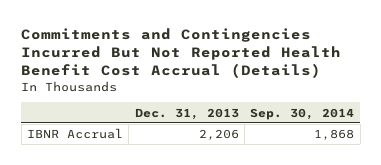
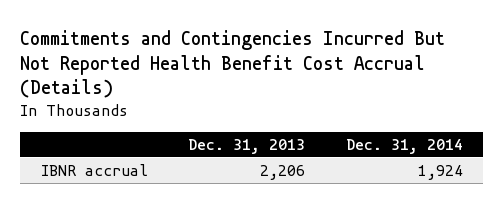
- | Dec. 31, 2013 | Sep. 30, 2014
+ | Dec. 31, 2013 | Dec. 31, 2014
- IBNR Accrual | 2,206 | 1,868
+ IBNR accrual | 2,206 | 1,924

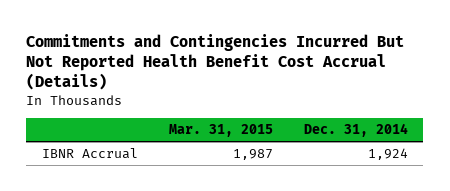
- | Dec. 31, 2013 | Dec. 31, 2014
+ | Mar. 31, 2015 | Dec. 31, 2014
- IBNR accrual | 2,206 | 1,924
+ IBNR Accrual | 1,987 | 1,924

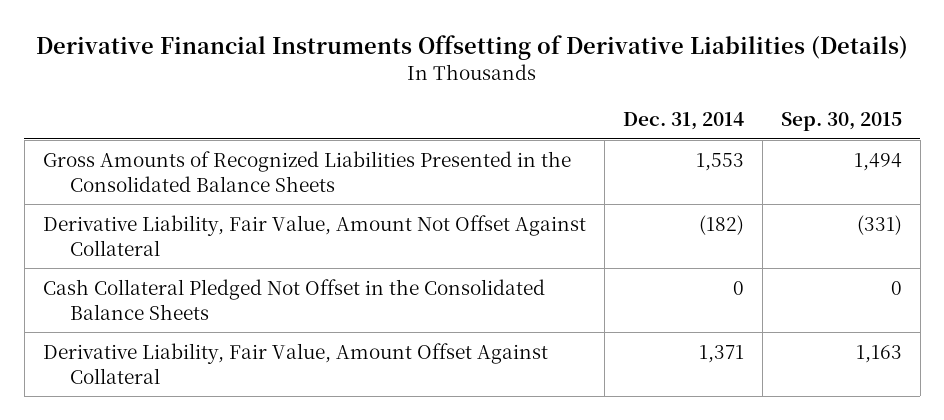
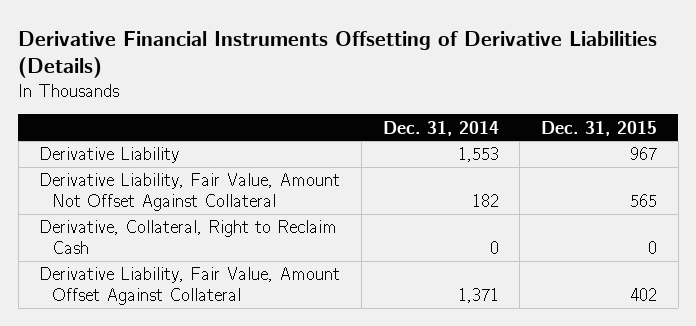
- | Dec. 31, 2014 | Sep. 30, 2015
+ | Dec. 31, 2014 | Dec. 31, 2015
- Gross Amounts of Recognized Liabilities Presented in the Consolidated Balance Sheets | 1,553 | 1,494
- Derivative Liability, Fair Value, Amount Not Offset Against Collateral | (182) | (331)
- Cash Collateral Pledged Not Offset in the Consolidated Balance Sheets | 0 | 0
+ Derivative Liability | 1,553 | 967
+ Derivative Liability, Fair Value, Amount Not Offset Against Collateral | 182 | 565
+ Derivative, Collateral, Right to Reclaim Cash | 0 | 0

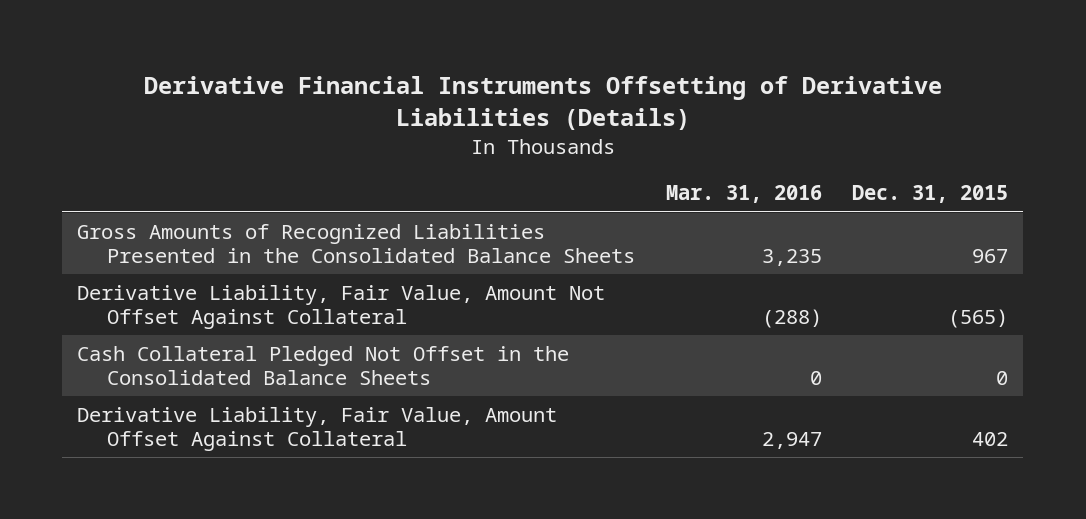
- | Dec. 31, 2014 | Dec. 31, 2015
+ | Mar. 31, 2016 | Dec. 31, 2015
- Derivative Liability | 1,553 | 967
- Derivative Liability, Fair Value, Amount Not Offset Against Collateral | 182 | 565
- Derivative, Collateral, Right to Reclaim Cash | 0 | 0
+ Gross Amounts of Recognized Liabilities Presented in the Consolidated Balance Sheets | 3,235 | 967
+ Derivative Liability, Fair Value, Amount Not Offset Against Collateral | (288) | (565)
+ Cash Collateral Pledged Not Offset in the Consolidated Balance Sheets | 0 | 0

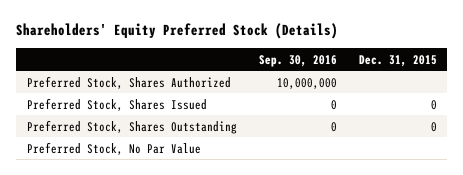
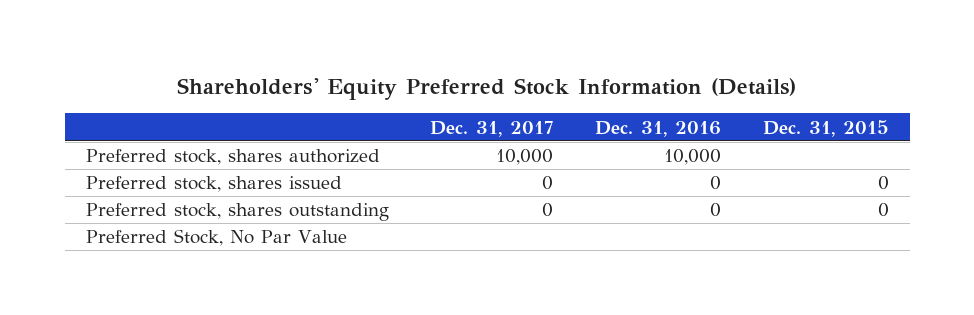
- Shareholders' Equity Preferred Stock (Details)
+ Shareholders' Equity Preferred Stock Information (Details)
- | Sep. 30, 2016 | Dec. 31, 2015
+ | Dec. 31, 2017 | Dec. 31, 2016 | Dec. 31, 2015
- Preferred Stock, Shares Authorized | 10,000,000 |
- Preferred Stock, Shares Issued | 0 | 0
- Preferred Stock, Shares Outstanding | 0 | 0
+ Preferred stock, shares authorized | 10,000 | 10,000 |
+ Preferred stock, shares issued | 0 | 0 | 0
+ Preferred stock, shares outstanding | 0 | 0 | 0

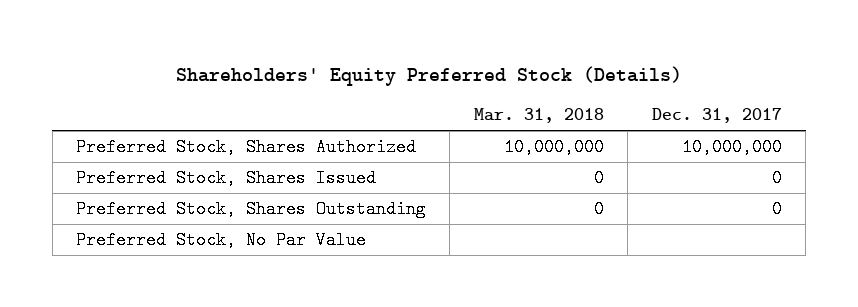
- Shareholders' Equity Preferred Stock Information (Details)
+ Shareholders' Equity Preferred Stock (Details)
- | Dec. 31, 2017 | Dec. 31, 2016 | Dec. 31, 2015
+ | Mar. 31, 2018 | Dec. 31, 2017
- Preferred stock, shares authorized | 10,000 | 10,000 |
- Preferred stock, shares issued | 0 | 0 | 0
- Preferred stock, shares outstanding | 0 | 0 | 0
+ Preferred Stock, Shares Authorized | 10,000,000 | 10,000,000
+ Preferred Stock, Shares Issued | 0 | 0
+ Preferred Stock, Shares Outstanding | 0 | 0

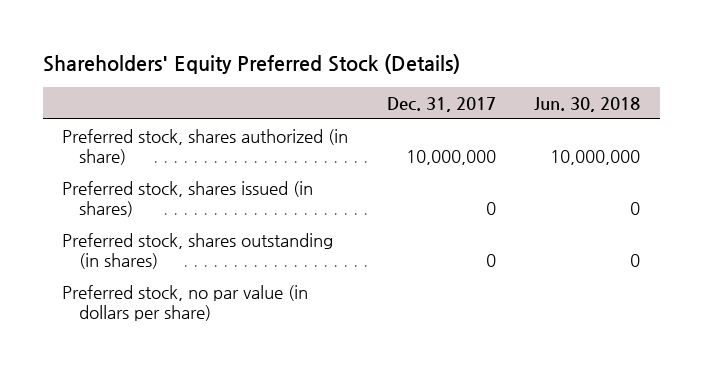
- | Mar. 31, 2018 | Dec. 31, 2017
+ | Dec. 31, 2017 | Jun. 30, 2018
- Preferred Stock, Shares Authorized | 10,000,000 | 10,000,000
- Preferred Stock, Shares Issued | 0 | 0
- Preferred Stock, Shares Outstanding | 0 | 0
- Preferred Stock, No Par Value
+ Preferred stock, shares authorized (in share) | 10,000,000 | 10,000,000
+ Preferred stock, shares issued (in shares) | 0 | 0
+ Preferred stock, shares outstanding (in shares) | 0 | 0
+ Preferred stock, no par value (in dollars per share)

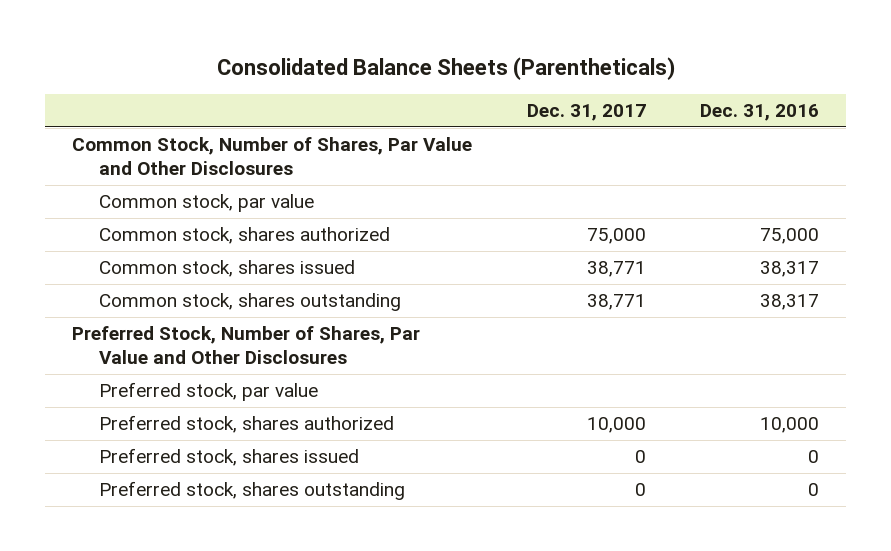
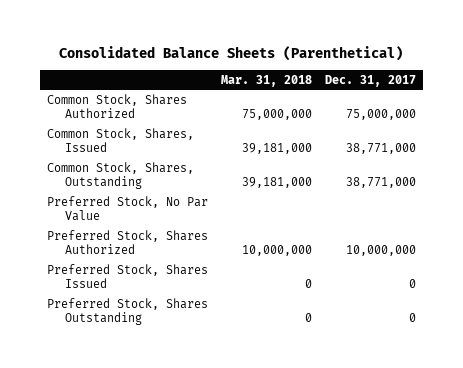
- Consolidated Balance Sheets (Parentheticals)
+ Consolidated Balance Sheets (Parenthetical)
- | Dec. 31, 2017 | Dec. 31, 2016
+ | Mar. 31, 2018 | Dec. 31, 2017
- Common Stock, Number of Shares, Par Value and Other Disclosures
- Common stock, par value
- Common stock, shares authorized | 75,000 | 75,000
- Common stock, shares issued | 38,771 | 38,317
- Common stock, shares outstanding | 38,771 | 38,317
- Preferred Stock, Number of Shares, Par Value and Other Disclosures
- Preferred stock, par value
- Preferred stock, shares authorized | 10,000 | 10,000
- Preferred stock, shares issued | 0 | 0
- Preferred stock, shares outstanding | 0 | 0
+ Common Stock, Shares Authorized | 75,000,000 | 75,000,000
+ Common Stock, Shares, Issued | 39,181,000 | 38,771,000
+ Common Stock, Shares, Outstanding | 39,181,000 | 38,771,000
+ Preferred Stock, No Par Value
+ Preferred Stock, Shares Authorized | 10,000,000 | 10,000,000
+ Preferred Stock, Shares Issued | 0 | 0
+ Preferred Stock, Shares Outstanding | 0 | 0

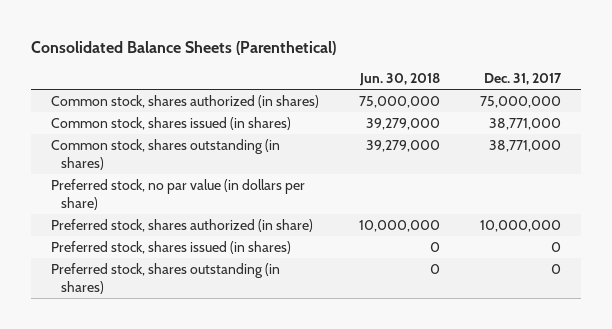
- | Mar. 31, 2018 | Dec. 31, 2017
+ | Jun. 30, 2018 | Dec. 31, 2017
- Common Stock, Shares Authorized | 75,000,000 | 75,000,000
- Common Stock, Shares, Issued | 39,181,000 | 38,771,000
- Common Stock, Shares, Outstanding | 39,181,000 | 38,771,000
- Preferred Stock, No Par Value
- Preferred Stock, Shares Authorized | 10,000,000 | 10,000,000
- Preferred Stock, Shares Issued | 0 | 0
- Preferred Stock, Shares Outstanding | 0 | 0
+ Common stock, shares authorized (in shares) | 75,000,000 | 75,000,000
+ Common stock, shares issued (in shares) | 39,279,000 | 38,771,000
+ Common stock, shares outstanding (in shares) | 39,279,000 | 38,771,000
+ Preferred stock, no par value (in dollars per share)
+ Preferred stock, shares authorized (in share) | 10,000,000 | 10,000,000
+ Preferred stock, shares issued (in shares) | 0 | 0
+ Preferred stock, shares outstanding (in shares) | 0 | 0

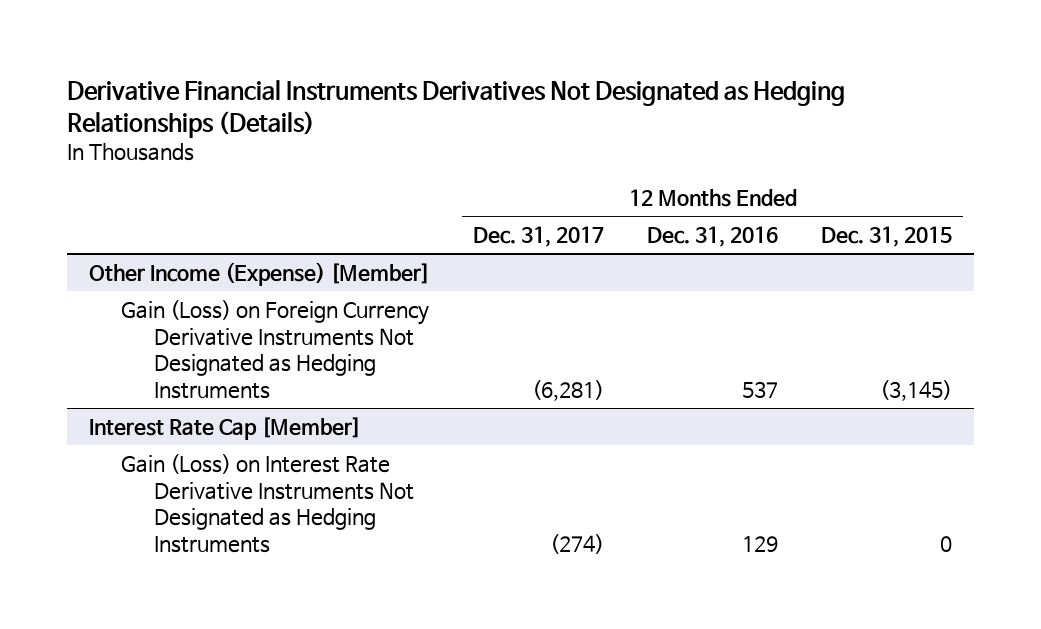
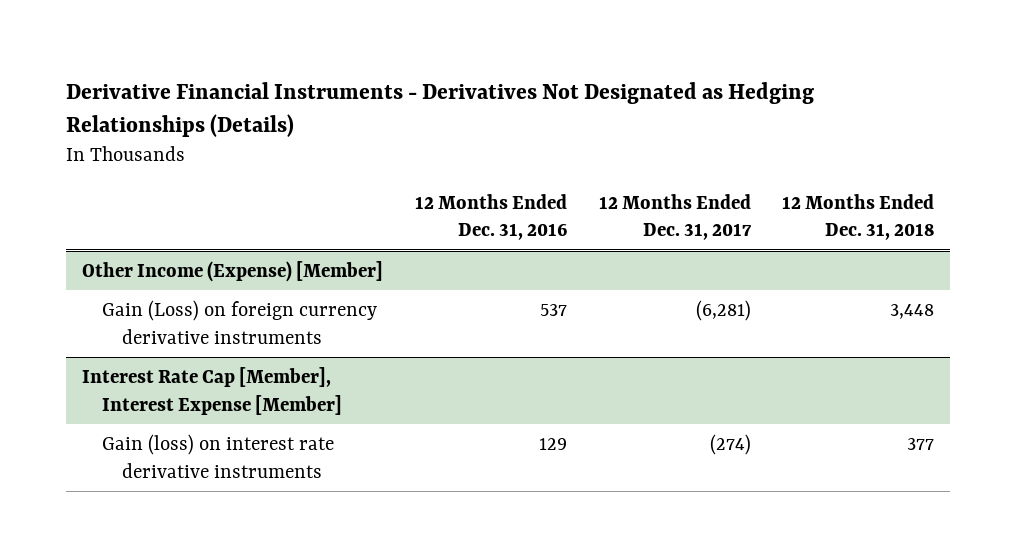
- Derivative Financial Instruments Derivatives Not Designated as Hedging Relationships (Details)
+ Derivative Financial Instruments - Derivatives Not Designated as Hedging Relationships (Details)
- | 12 Months Ended Dec. 31, 2017 | 12 Months Ended Dec. 31, 2016 | 12 Months Ended Dec. 31, 2015
+ | 12 Months Ended Dec. 31, 2016 | 12 Months Ended Dec. 31, 2017 | 12 Months Ended Dec. 31, 2018
@ Other Income (Expense) [Member]
- Gain (Loss) on Foreign Currency Derivative Instruments Not Designated as Hedging Instruments | (6,281) | 537 | (3,145)
- Interest Rate Cap [Member]
- Gain (Loss) on Interest Rate Derivative Instruments Not Designated as Hedging Instruments | (274) | 129 | 0
@ Other Income (Expense) [Member]
+ Gain (Loss) on foreign currency derivative instruments | 537 | (6,281) | 3,448
+ Interest Rate Cap [Member], Interest Expense [Member]
+ Gain (loss) on interest rate derivative instruments | 129 | (274) | 377

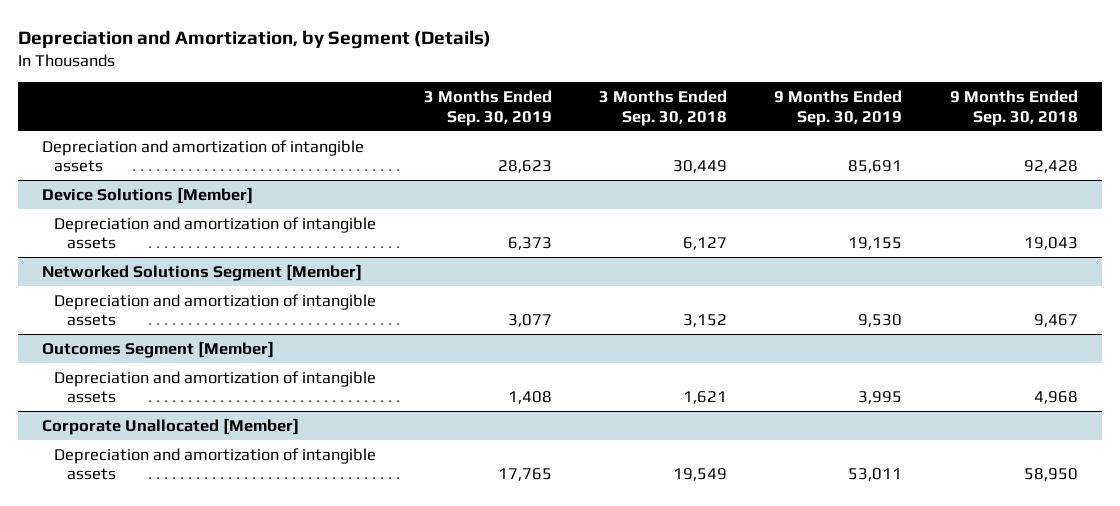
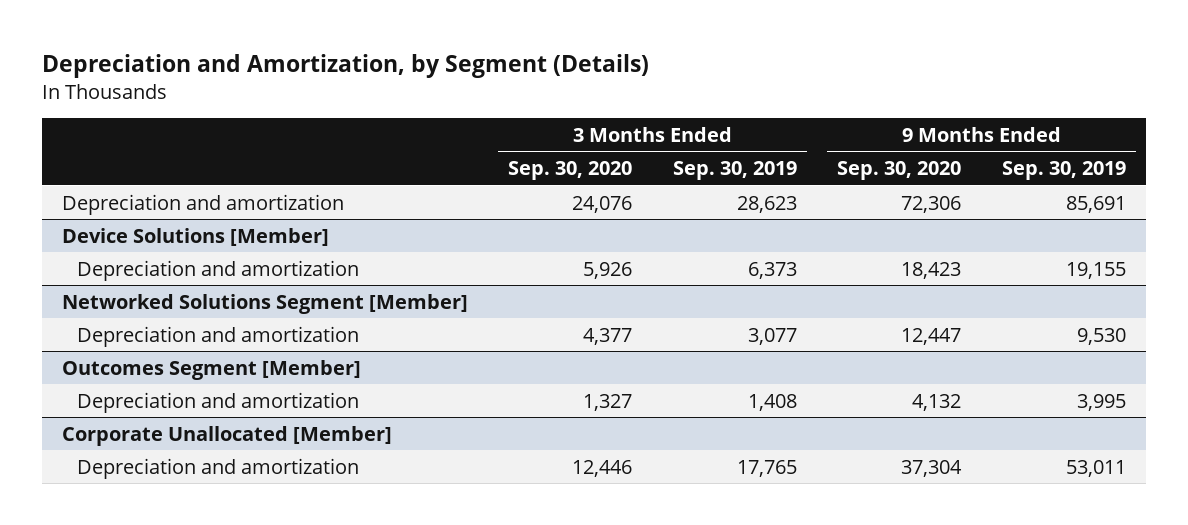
- | 3 Months Ended Sep. 30, 2019 | 3 Months Ended Sep. 30, 2018 | 9 Months Ended Sep. 30, 2019 | 9 Months Ended Sep. 30, 2018
+ | 3 Months Ended Sep. 30, 2020 | 3 Months Ended Sep. 30, 2019 | 9 Months Ended Sep. 30, 2020 | 9 Months Ended Sep. 30, 2019
- Depreciation and amortization of intangible assets | 28,623 | 30,449 | 85,691 | 92,428
+ Depreciation and amortization | 24,076 | 28,623 | 72,306 | 85,691
@ Device Solutions [Member]
- Depreciation and amortization of intangible assets | 6,373 | 6,127 | 19,155 | 19,043
+ Depreciation and amortization | 5,926 | 6,373 | 18,423 | 19,155
@ Networked Solutions Segment [Member]
- Depreciation and amortization of intangible assets | 3,077 | 3,152 | 9,530 | 9,467
+ Depreciation and amortization | 4,377 | 3,077 | 12,447 | 9,530
@ Outcomes Segment [Member]
- Depreciation and amortization of intangible assets | 1,408 | 1,621 | 3,995 | 4,968
+ Depreciation and amortization | 1,327 | 1,408 | 4,132 | 3,995
@ Corporate Unallocated [Member]
- Depreciation and amortization of intangible assets | 17,765 | 19,549 | 53,011 | 58,950
+ Depreciation and amortization | 12,446 | 17,765 | 37,304 | 53,011

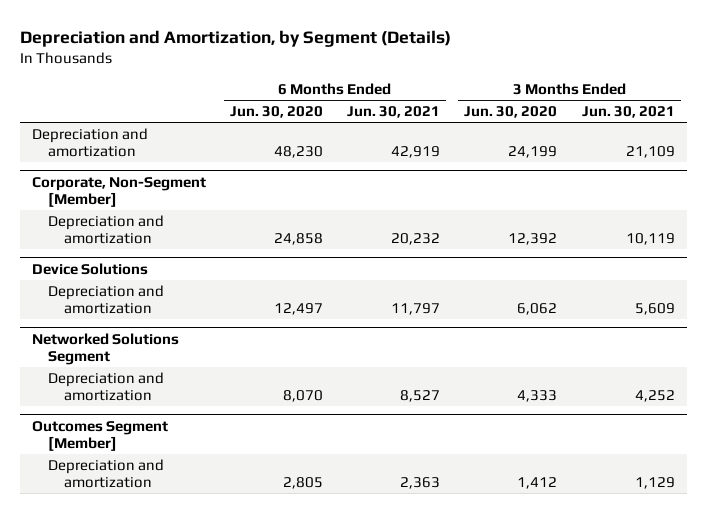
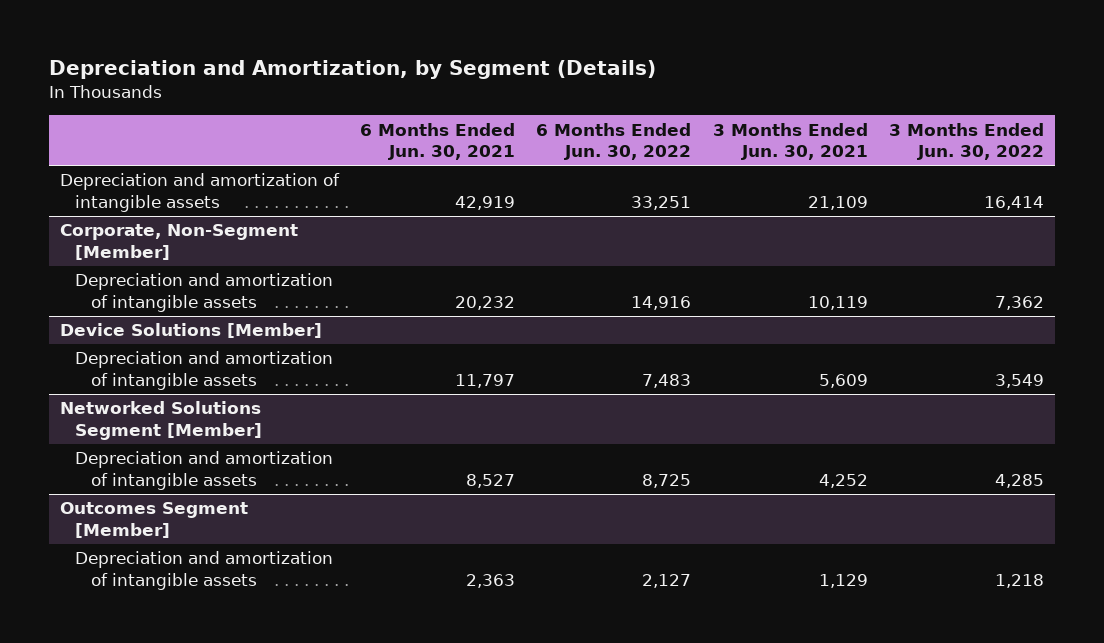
- | 6 Months Ended Jun. 30, 2020 | 6 Months Ended Jun. 30, 2021 | 3 Months Ended Jun. 30, 2020 | 3 Months Ended Jun. 30, 2021
+ | 6 Months Ended Jun. 30, 2021 | 6 Months Ended Jun. 30, 2022 | 3 Months Ended Jun. 30, 2021 | 3 Months Ended Jun. 30, 2022
- Depreciation and amortization | 48,230 | 42,919 | 24,199 | 21,109
+ Depreciation and amortization of intangible assets | 42,919 | 33,251 | 21,109 | 16,414
@ Corporate, Non-Segment [Member]
- Depreciation and amortization | 24,858 | 20,232 | 12,392 | 10,119
- Device Solutions
- Depreciation and amortization | 12,497 | 11,797 | 6,062 | 5,609
- Networked Solutions Segment
- Depreciation and amortization | 8,070 | 8,527 | 4,333 | 4,252
@ Corporate, Non-Segment [Member]
+ Depreciation and amortization of intangible assets | 20,232 | 14,916 | 10,119 | 7,362
+ Device Solutions [Member]
+ Depreciation and amortization of intangible assets | 11,797 | 7,483 | 5,609 | 3,549
+ Networked Solutions Segment [Member]
+ Depreciation and amortization of intangible assets | 8,527 | 8,725 | 4,252 | 4,285
@ Outcomes Segment [Member]
- Depreciation and amortization | 2,805 | 2,363 | 1,412 | 1,129
+ Depreciation and amortization of intangible assets | 2,363 | 2,127 | 1,129 | 1,218

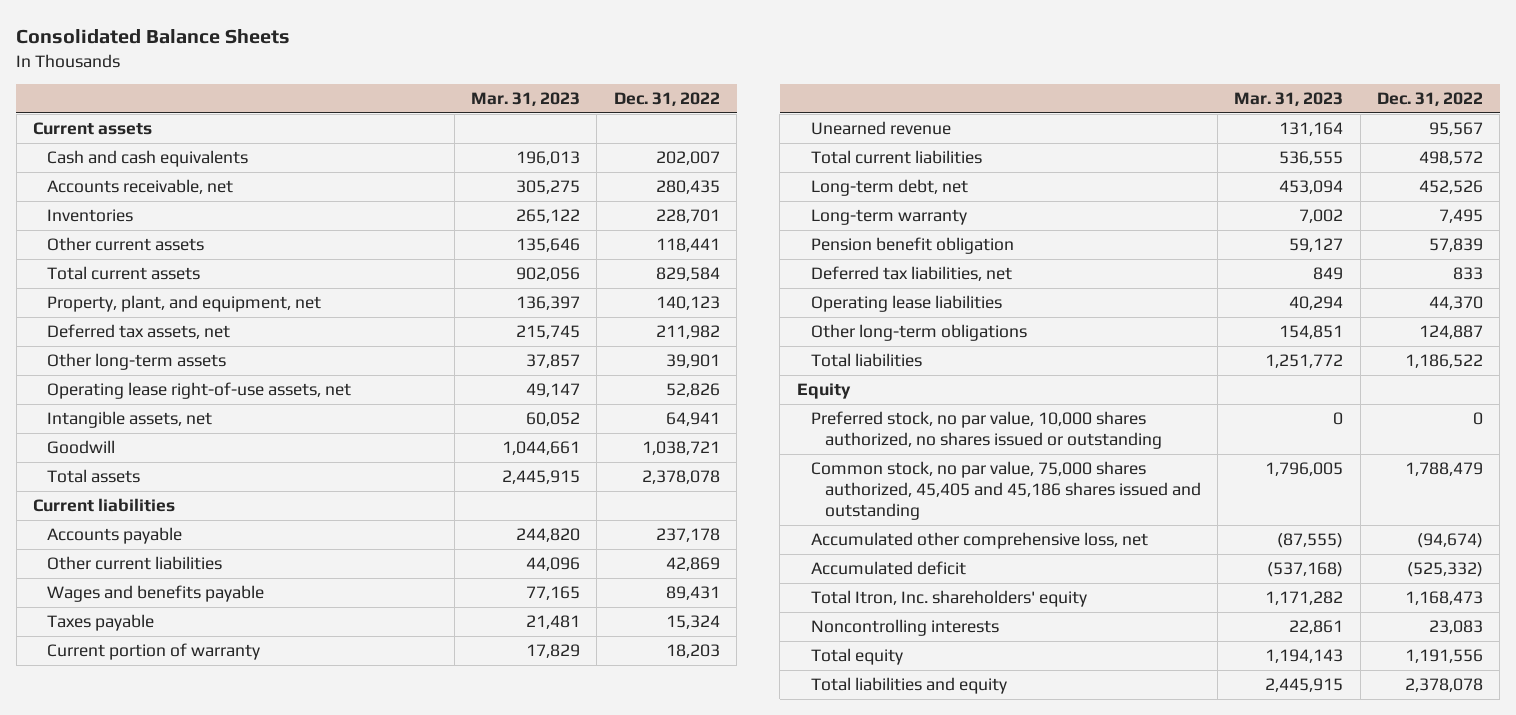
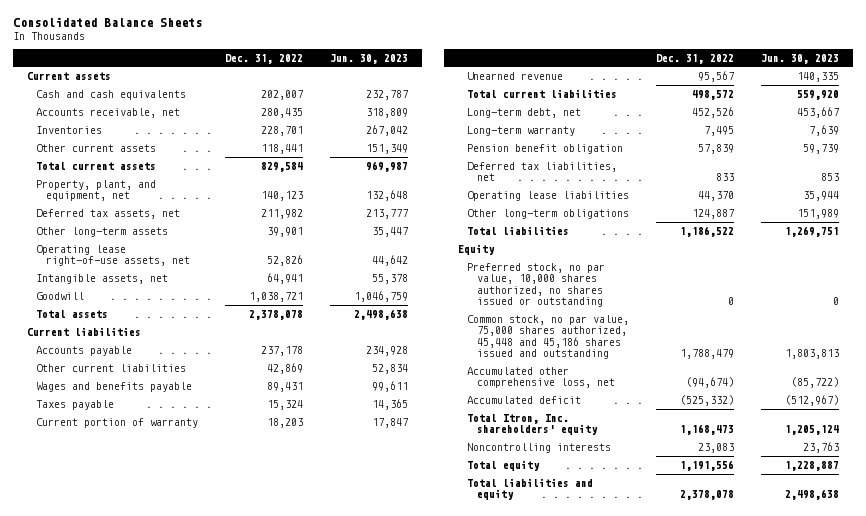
- | Mar. 31, 2023 | Dec. 31, 2022
+ | Dec. 31, 2022 | Jun. 30, 2023
- Common stock, no par value, 75,000 shares authorized, 45,405 and 45,186 shares issued and outstanding | 1,796,005 | 1,788,479
+ Common stock, no par value, 75,000 shares authorized, 45,448 and 45,186 shares issued and outstanding | 1,788,479 | 1,803,813

